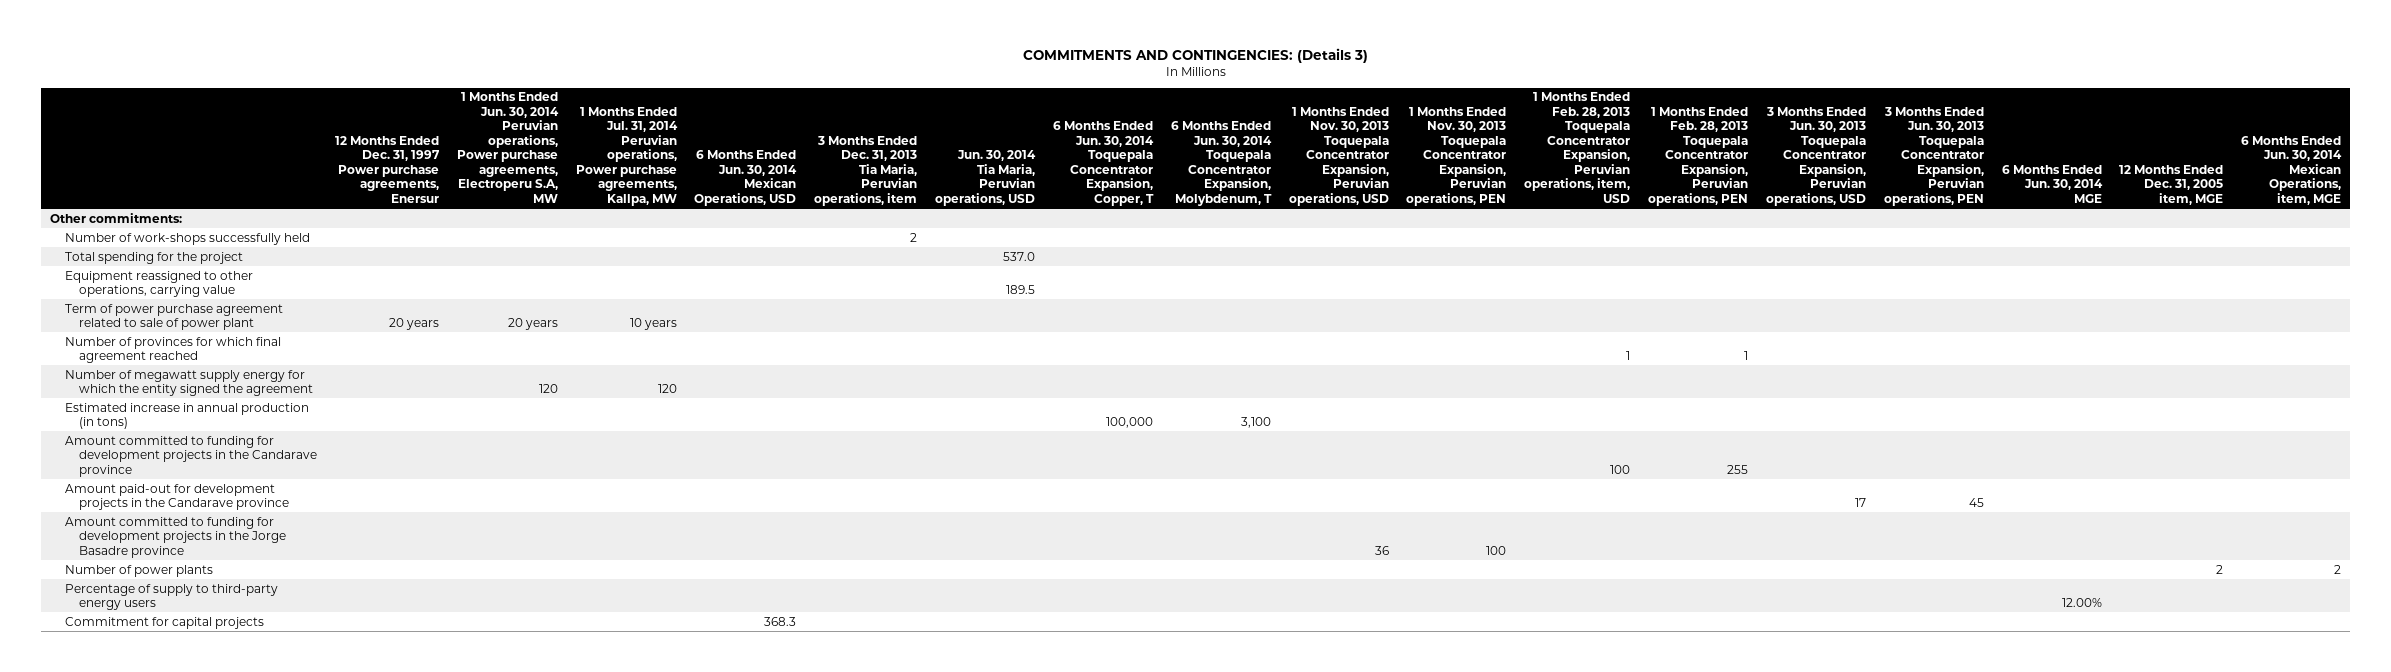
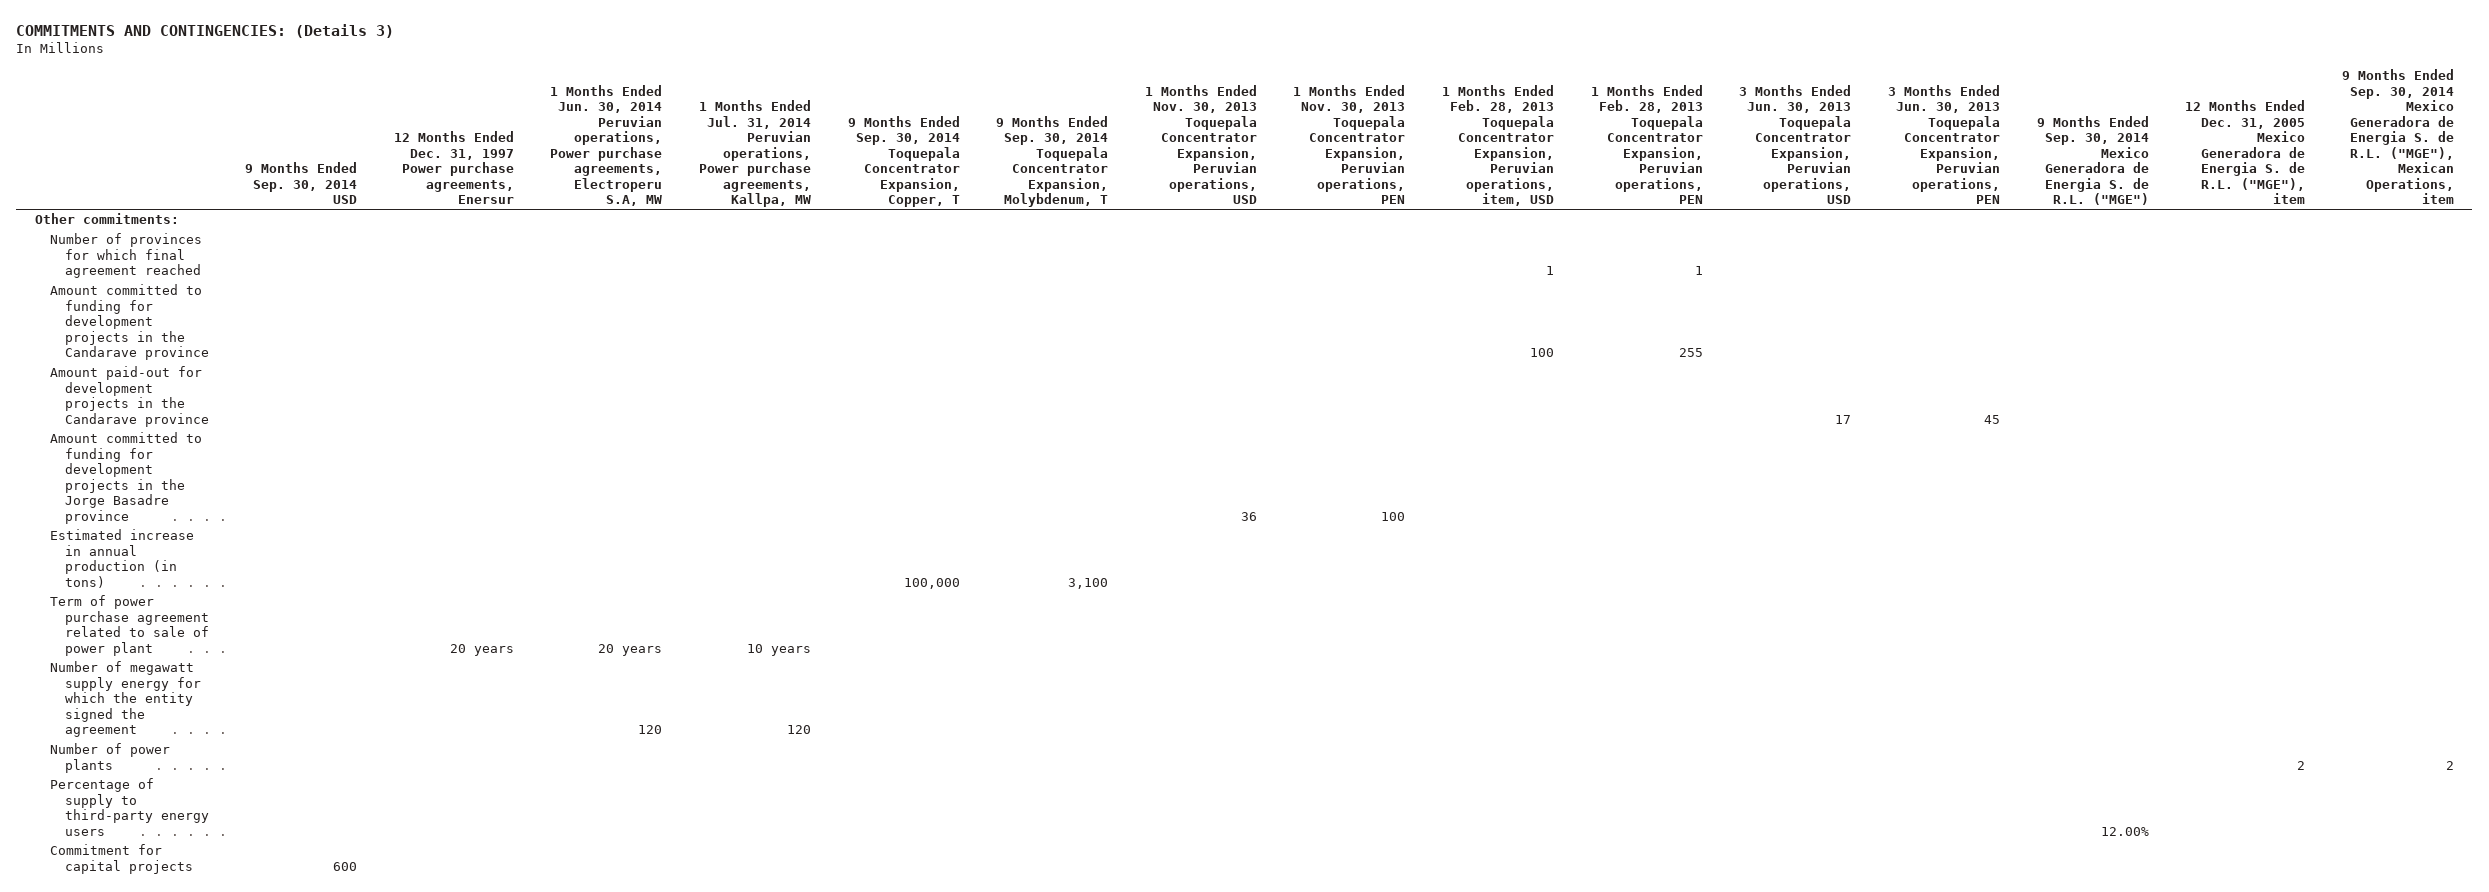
- | 12 Months Ended Dec. 31, 1997 Power purchase agreements, Enersur | 1 Months Ended Jun. 30, 2014 Peruvian operations, Power purchase agreements, Electroperu S.A, MW | 1 Months Ended Jul. 31, 2014 Peruvian operations, Power purchase agreements, Kallpa, MW | 6 Months Ended Jun. 30, 2014 Mexican Operations, USD | 3 Months Ended Dec. 31, 2013 Tia Maria, Peruvian operations, item | Jun. 30, 2014 Tia Maria, Peruvian operations, USD | 6 Months Ended Jun. 30, 2014 Toquepala Concentrator Expansion, Copper, T | 6 Months Ended Jun. 30, 2014 Toquepala Concentrator Expansion, Molybdenum, T | 1 Months Ended Nov. 30, 2013 Toquepala Concentrator Expansion, Peruvian operations, USD | 1 Months Ended Nov. 30, 2013 Toquepala Concentrator Expansion, Peruvian operations, PEN | 1 Months Ended Feb. 28, 2013 Toquepala Concentrator Expansion, Peruvian operations, item, USD | 1 Months Ended Feb. 28, 2013 Toquepala Concentrator Expansion, Peruvian operations, PEN | 3 Months Ended Jun. 30, 2013 Toquepala Concentrator Expansion, Peruvian operations, USD | 3 Months Ended Jun. 30, 2013 Toquepala Concentrator Expansion, Peruvian operations, PEN | 6 Months Ended Jun. 30, 2014 MGE | 12 Months Ended Dec. 31, 2005 item, MGE | 6 Months Ended Jun. 30, 2014 Mexican Operations, item, MGE
+ | 9 Months Ended Sep. 30, 2014 USD | 12 Months Ended Dec. 31, 1997 Power purchase agreements, Enersur | 1 Months Ended Jun. 30, 2014 Peruvian operations, Power purchase agreements, Electroperu S.A, MW | 1 Months Ended Jul. 31, 2014 Peruvian operations, Power purchase agreements, Kallpa, MW | 9 Months Ended Sep. 30, 2014 Toquepala Concentrator Expansion, Copper, T | 9 Months Ended Sep. 30, 2014 Toquepala Concentrator Expansion, Molybdenum, T | 1 Months Ended Nov. 30, 2013 Toquepala Concentrator Expansion, Peruvian operations, USD | 1 Months Ended Nov. 30, 2013 Toquepala Concentrator Expansion, Peruvian operations, PEN | 1 Months Ended Feb. 28, 2013 Toquepala Concentrator Expansion, Peruvian operations, item, USD | 1 Months Ended Feb. 28, 2013 Toquepala Concentrator Expansion, Peruvian operations, PEN | 3 Months Ended Jun. 30, 2013 Toquepala Concentrator Expansion, Peruvian operations, USD | 3 Months Ended Jun. 30, 2013 Toquepala Concentrator Expansion, Peruvian operations, PEN | 9 Months Ended Sep. 30, 2014 Mexico Generadora de Energia S. de R.L. ("MGE") | 12 Months Ended Dec. 31, 2005 Mexico Generadora de Energia S. de R.L. ("MGE"), item | 9 Months Ended Sep. 30, 2014 Mexico Generadora de Energia S. de R.L. ("MGE"), Mexican Operations, item
- Number of work-shops successfully held | | | | | 2 | | | | | | | | | | | |
- Total spending for the project | | | | | | 537.0 | | | | | | | | | | |
- Equipment reassigned to other operations, carrying value | | | | | | 189.5 | | | | | | | | | | |
moved down: Estimated increase in annual production (in tons) | | | | | 100,000 | 3,100 | | | | | | | | |
moved down: Term of power purchase agreement related to sale of power plant | | 20 years | 20 years | 10 years | | | | | | | | | | |
moved down: Number of megawatt supply energy for which the entity signed the agreement | | | 120 | 120 | | | | | | | | | | |

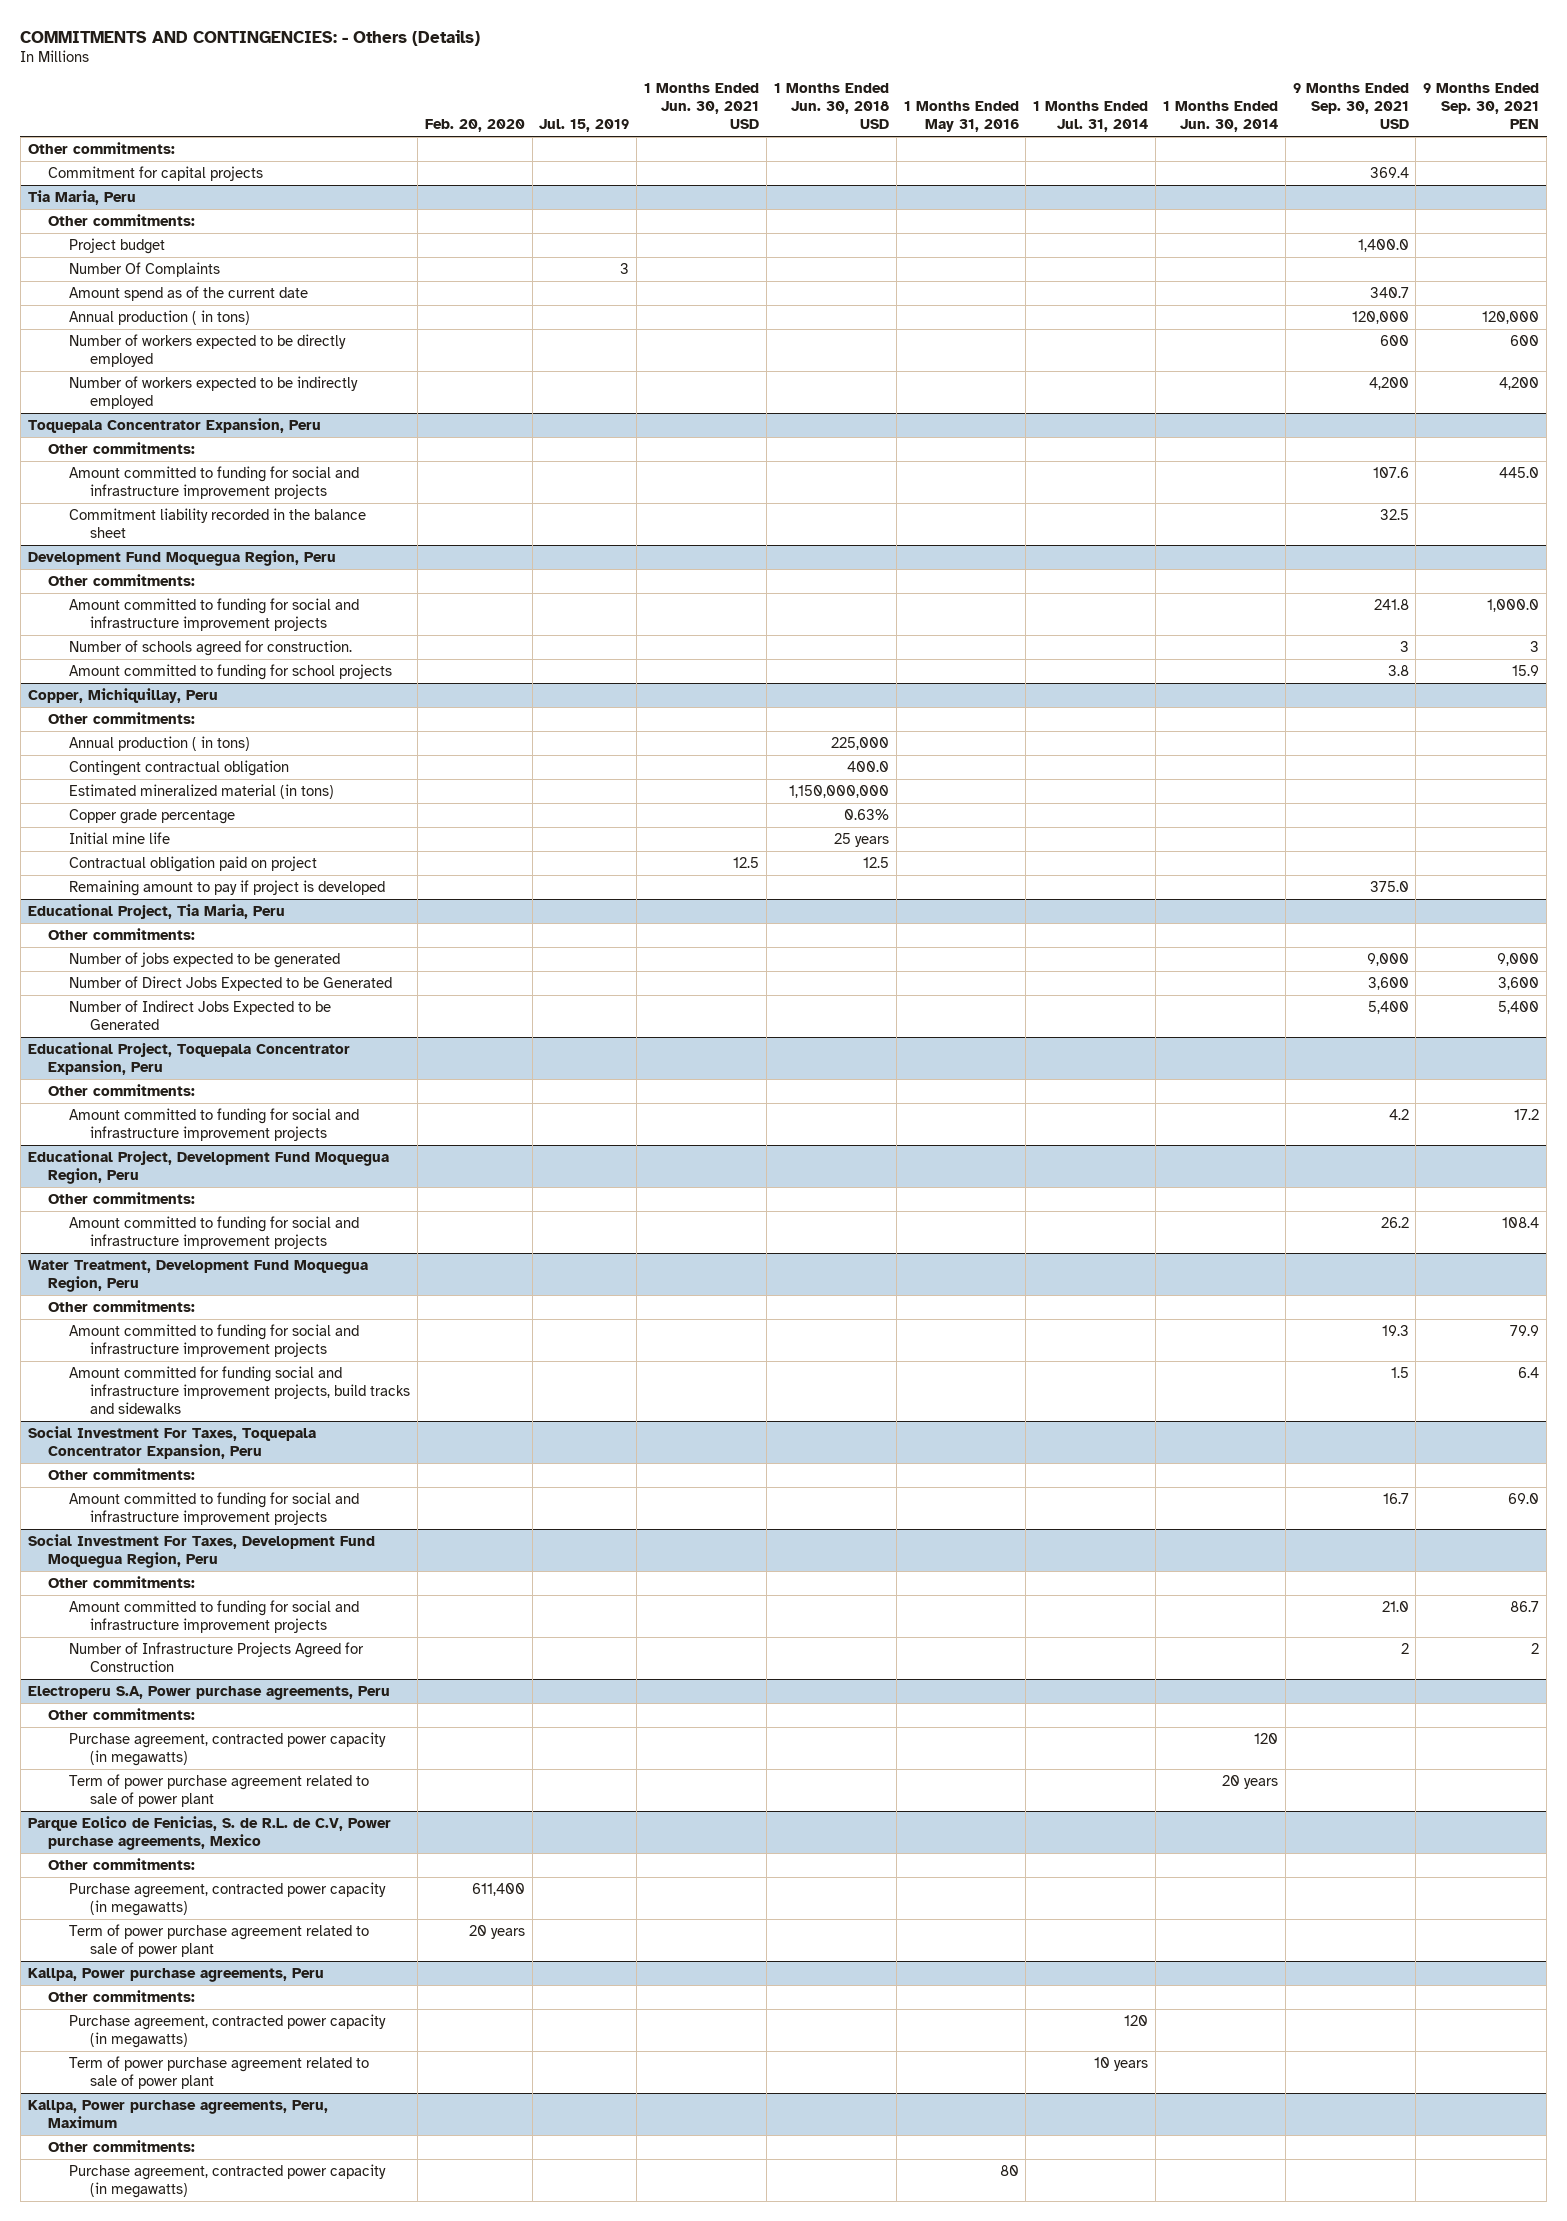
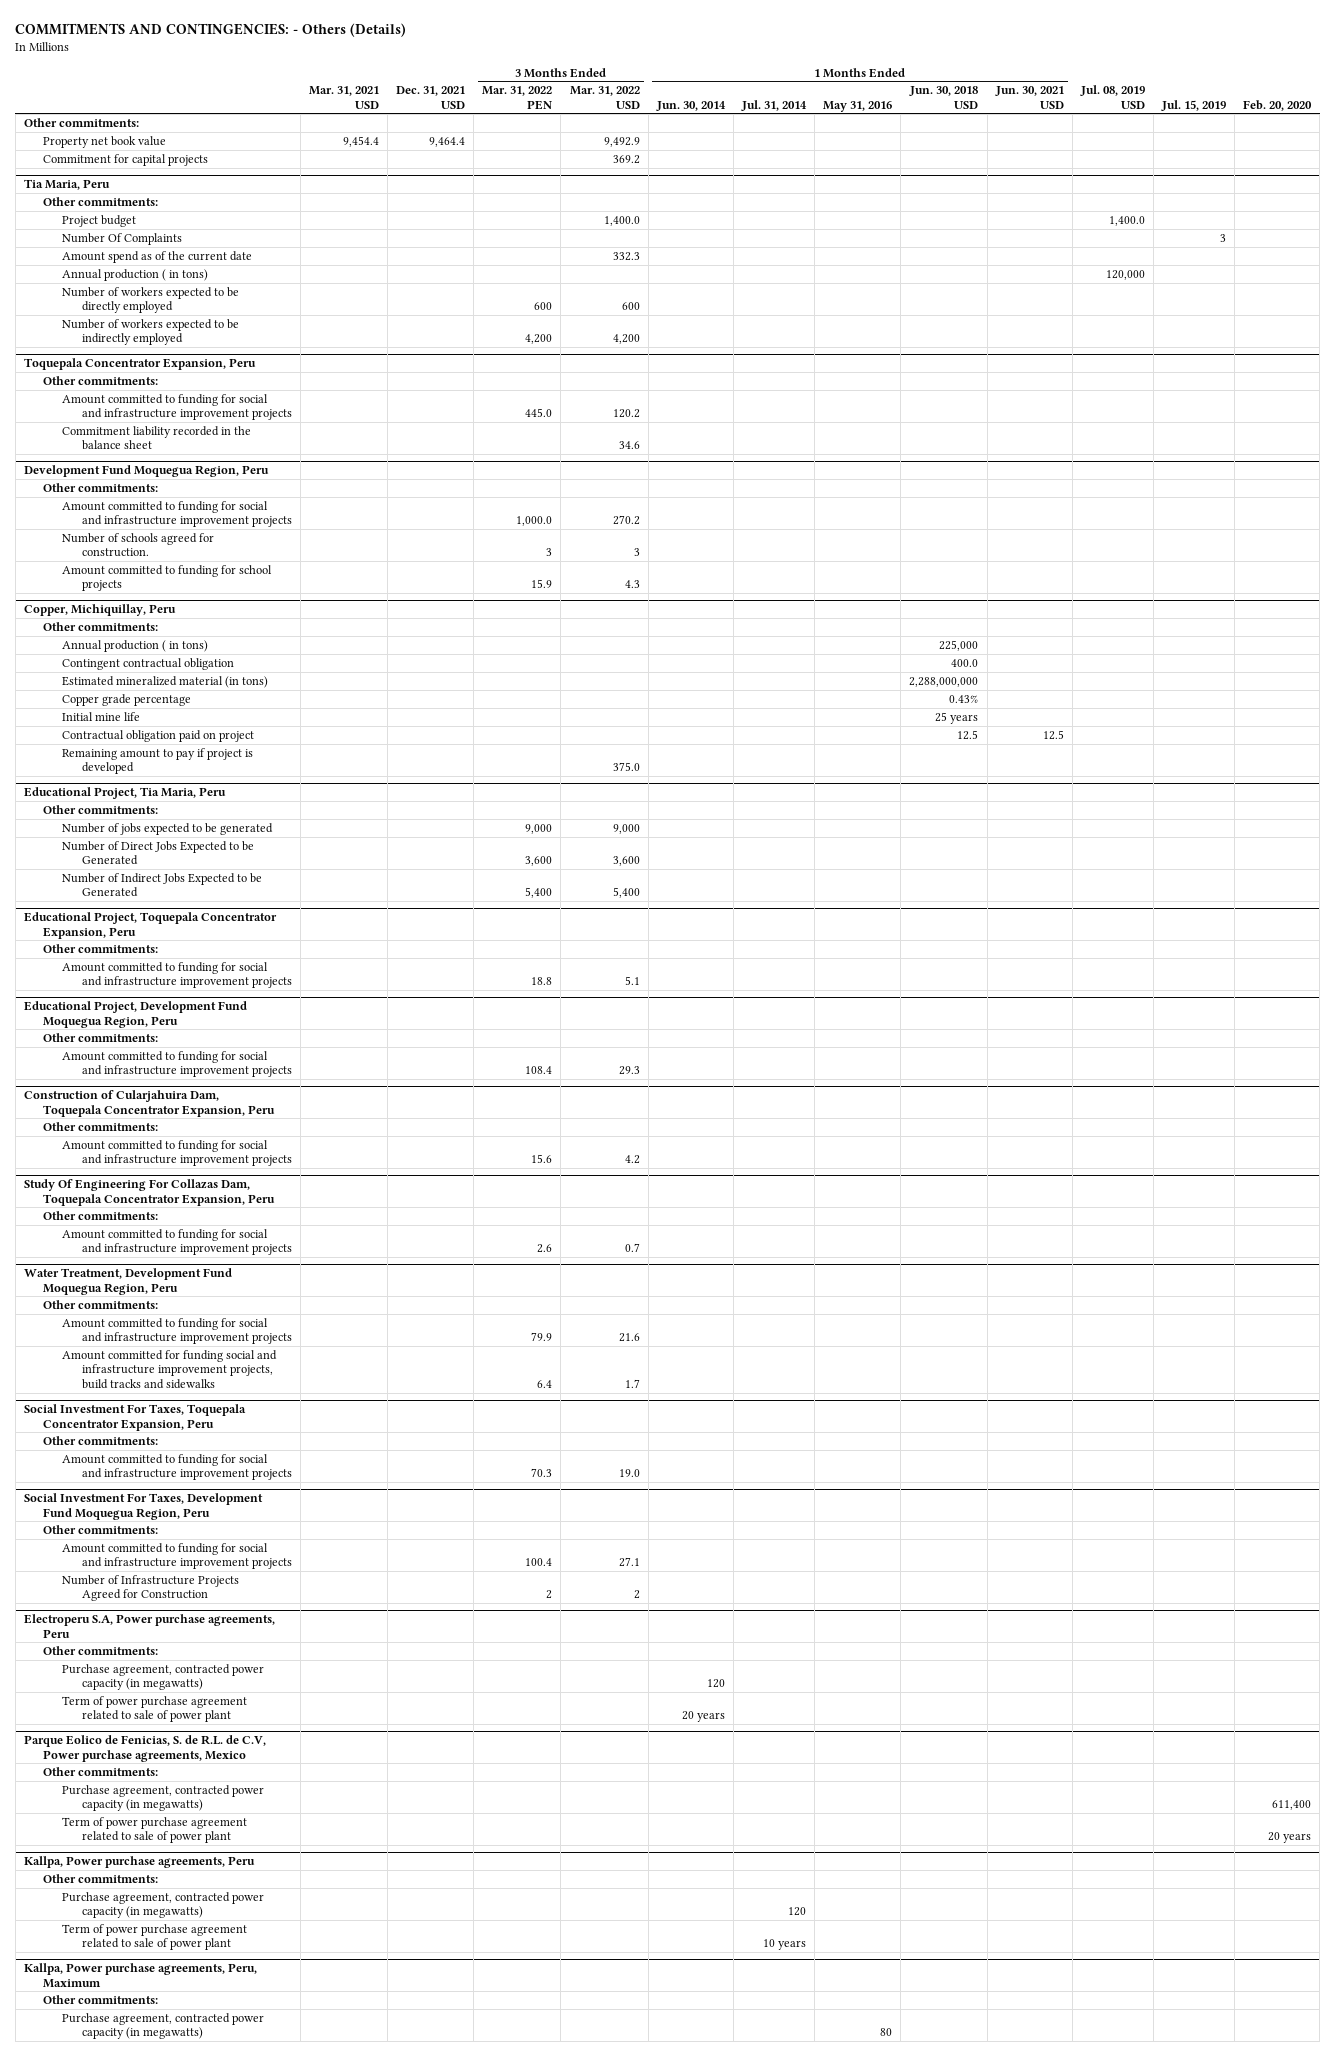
- | Feb. 20, 2020 | Jul. 15, 2019 | 1 Months Ended Jun. 30, 2021 USD | 1 Months Ended Jun. 30, 2018 USD | 1 Months Ended May 31, 2016 | 1 Months Ended Jul. 31, 2014 | 1 Months Ended Jun. 30, 2014 | 9 Months Ended Sep. 30, 2021 USD | 9 Months Ended Sep. 30, 2021 PEN
+ | Mar. 31, 2021 USD | Dec. 31, 2021 USD | 3 Months Ended Mar. 31, 2022 PEN | 3 Months Ended Mar. 31, 2022 USD | 1 Months Ended Jun. 30, 2014 | 1 Months Ended Jul. 31, 2014 | 1 Months Ended May 31, 2016 | 1 Months Ended Jun. 30, 2018 USD | 1 Months Ended Jun. 30, 2021 USD | Jul. 08, 2019 USD | Jul. 15, 2019 | Feb. 20, 2020
+ Property net book value | 9,454.4 | 9,464.4 | | 9,492.9 | | | | | | | |
@ Copper, Michiquillay, Peru
- Estimated mineralized material (in tons) | | | | 1,150,000,000 | | | | |
- Copper grade percentage | | | | 0.63% | | | | |
+ Estimated mineralized material (in tons) | | | | | | | | 2,288,000,000 | | | |
+ Copper grade percentage | | | | | | | | 0.43% | | | |
+ Construction of Cularjahuira Dam, Toquepala Concentrator Expansion, Peru
+ Other commitments:
+ Amount committed to funding for social and infrastructure improvement projects | | | 15.6 | 4.2 | | | | | | | |
+ Study Of Engineering For Collazas Dam, Toquepala Concentrator Expansion, Peru
+ Other commitments:
+ Amount committed to funding for social and infrastructure improvement projects | | | 2.6 | 0.7 | | | | | | | |

